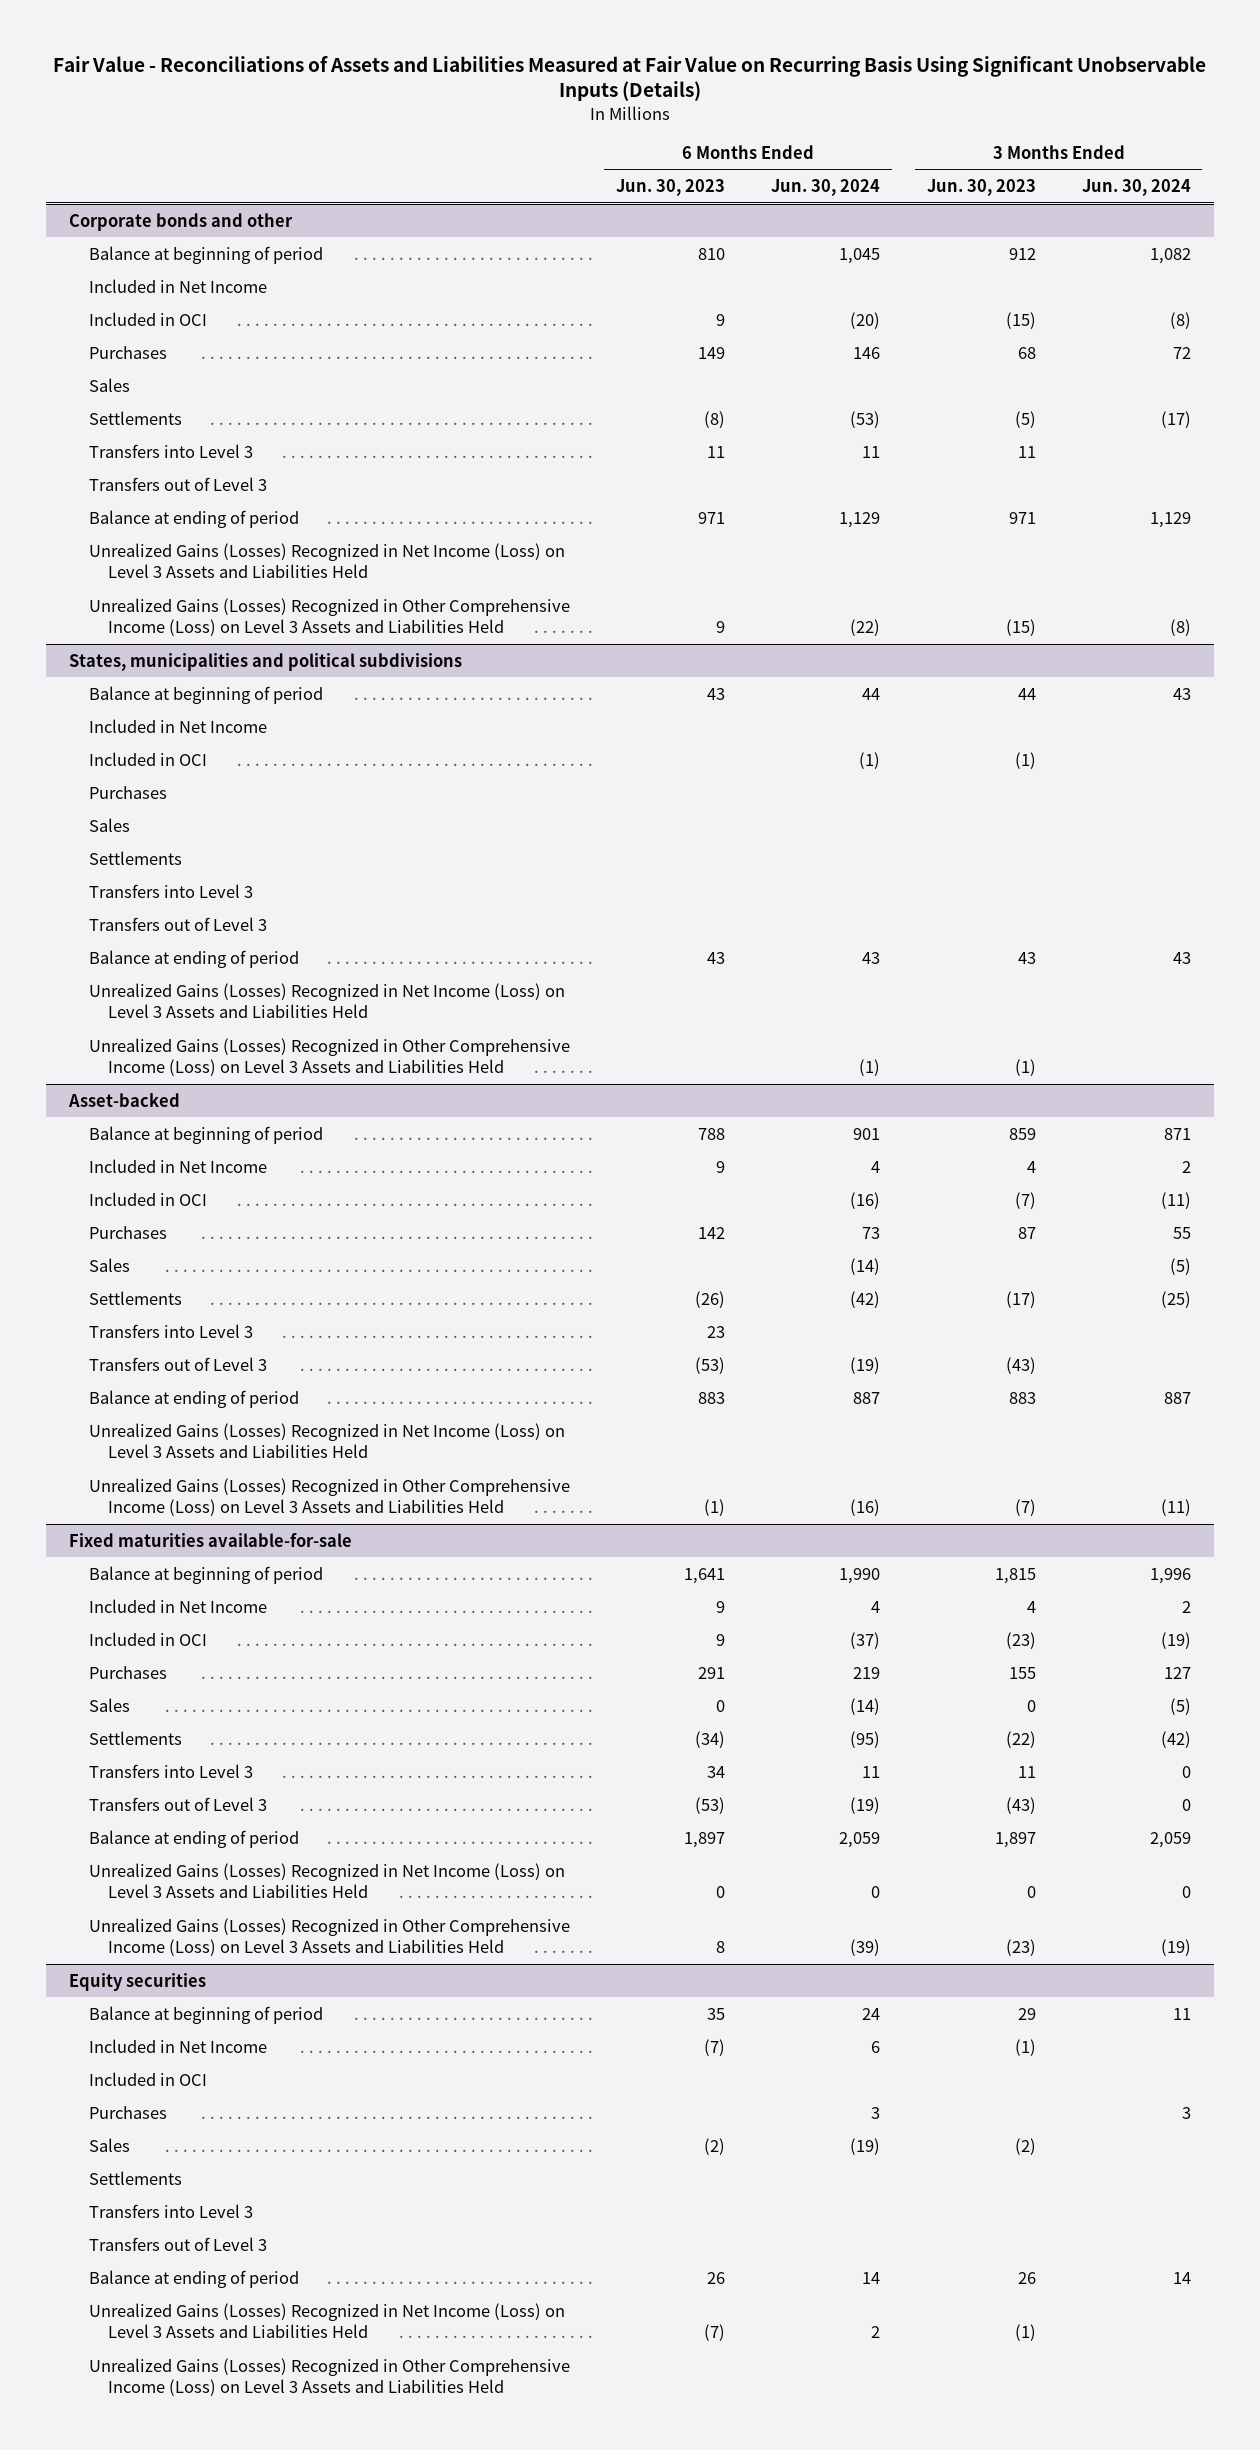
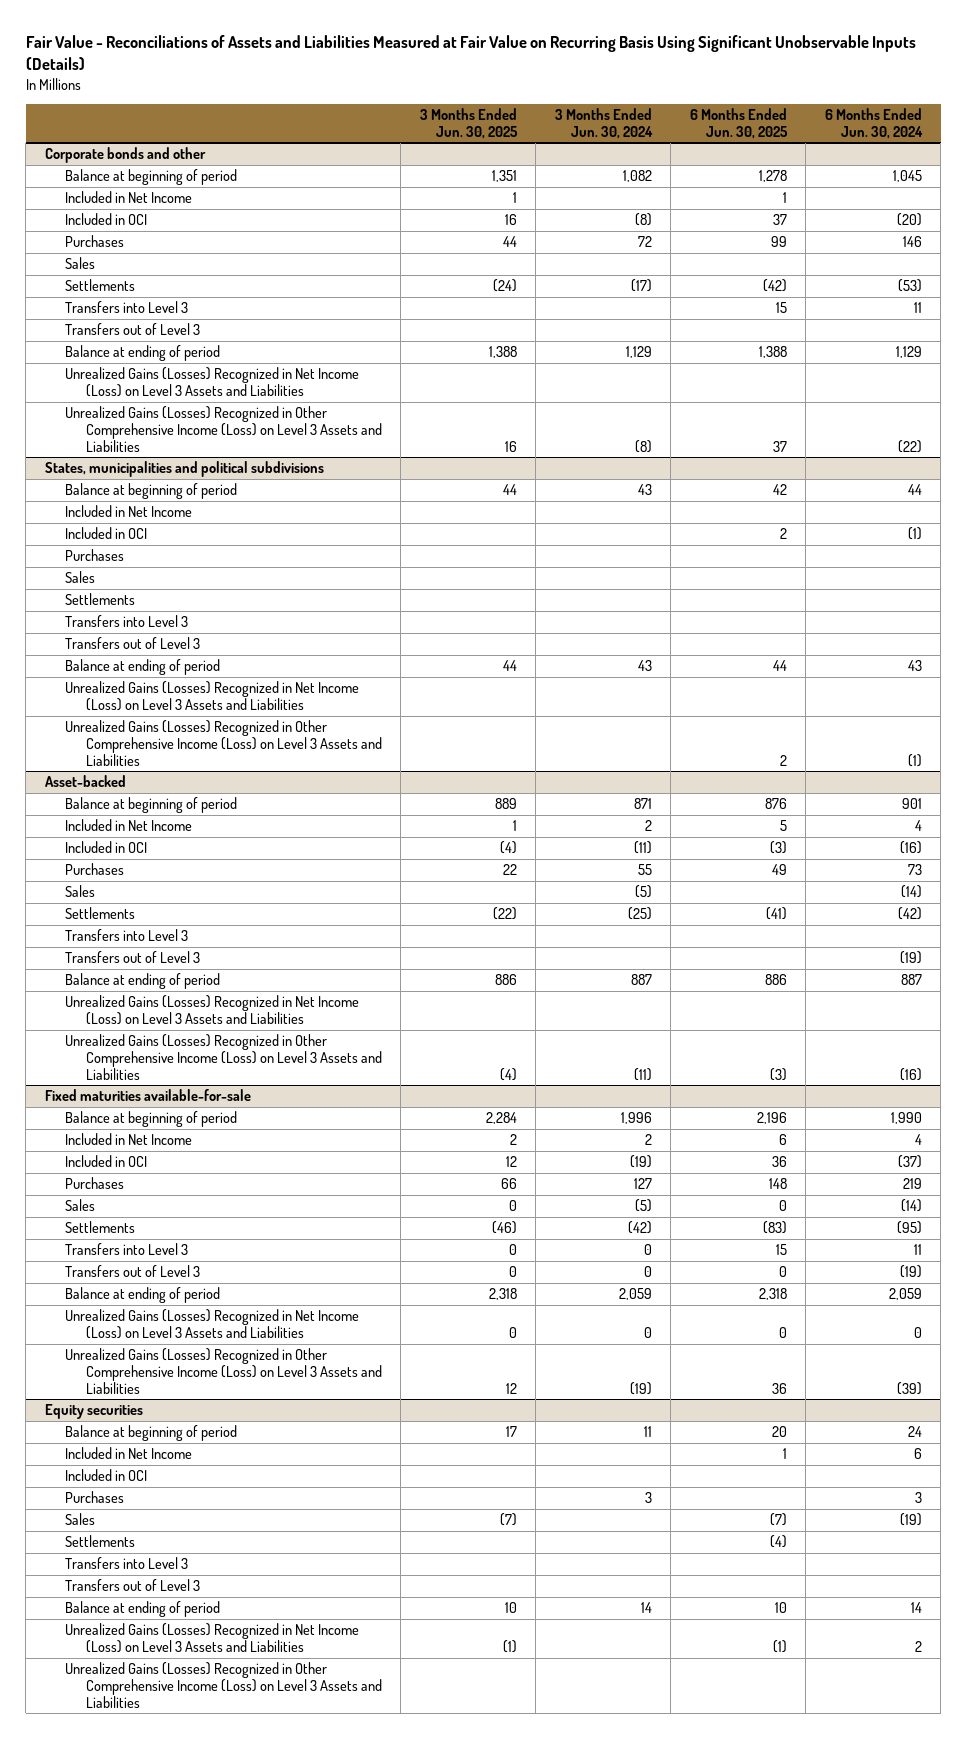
- | 6 Months Ended Jun. 30, 2023 | 6 Months Ended Jun. 30, 2024 | 3 Months Ended Jun. 30, 2023 | 3 Months Ended Jun. 30, 2024
+ | 3 Months Ended Jun. 30, 2025 | 3 Months Ended Jun. 30, 2024 | 6 Months Ended Jun. 30, 2025 | 6 Months Ended Jun. 30, 2024
@ Corporate bonds and other
- Unrealized Gains (Losses) Recognized in Net Income (Loss) on Level 3 Assets and Liabilities Held
- Unrealized Gains (Losses) Recognized in Other Comprehensive Income (Loss) on Level 3 Assets and Liabilities Held | 9 | (22) | (15) | (8)
+ Unrealized Gains (Losses) Recognized in Net Income (Loss) on Level 3 Assets and Liabilities
+ Unrealized Gains (Losses) Recognized in Other Comprehensive Income (Loss) on Level 3 Assets and Liabilities | 16 | (8) | 37 | (22)
@ States, municipalities and political subdivisions
- Unrealized Gains (Losses) Recognized in Net Income (Loss) on Level 3 Assets and Liabilities Held
- Unrealized Gains (Losses) Recognized in Other Comprehensive Income (Loss) on Level 3 Assets and Liabilities Held | | (1) | (1) |
+ Unrealized Gains (Losses) Recognized in Net Income (Loss) on Level 3 Assets and Liabilities
+ Unrealized Gains (Losses) Recognized in Other Comprehensive Income (Loss) on Level 3 Assets and Liabilities | | | 2 | (1)
@ Asset-backed
- Unrealized Gains (Losses) Recognized in Net Income (Loss) on Level 3 Assets and Liabilities Held
- Unrealized Gains (Losses) Recognized in Other Comprehensive Income (Loss) on Level 3 Assets and Liabilities Held | (1) | (16) | (7) | (11)
+ Unrealized Gains (Losses) Recognized in Net Income (Loss) on Level 3 Assets and Liabilities
+ Unrealized Gains (Losses) Recognized in Other Comprehensive Income (Loss) on Level 3 Assets and Liabilities | (4) | (11) | (3) | (16)
@ Fixed maturities available-for-sale
- Unrealized Gains (Losses) Recognized in Net Income (Loss) on Level 3 Assets and Liabilities Held | 0 | 0 | 0 | 0
- Unrealized Gains (Losses) Recognized in Other Comprehensive Income (Loss) on Level 3 Assets and Liabilities Held | 8 | (39) | (23) | (19)
+ Unrealized Gains (Losses) Recognized in Net Income (Loss) on Level 3 Assets and Liabilities | 0 | 0 | 0 | 0
+ Unrealized Gains (Losses) Recognized in Other Comprehensive Income (Loss) on Level 3 Assets and Liabilities | 12 | (19) | 36 | (39)
@ Equity securities
- Unrealized Gains (Losses) Recognized in Net Income (Loss) on Level 3 Assets and Liabilities Held | (7) | 2 | (1) |
- Unrealized Gains (Losses) Recognized in Other Comprehensive Income (Loss) on Level 3 Assets and Liabilities Held
+ Unrealized Gains (Losses) Recognized in Net Income (Loss) on Level 3 Assets and Liabilities | (1) | | (1) | 2
+ Unrealized Gains (Losses) Recognized in Other Comprehensive Income (Loss) on Level 3 Assets and Liabilities

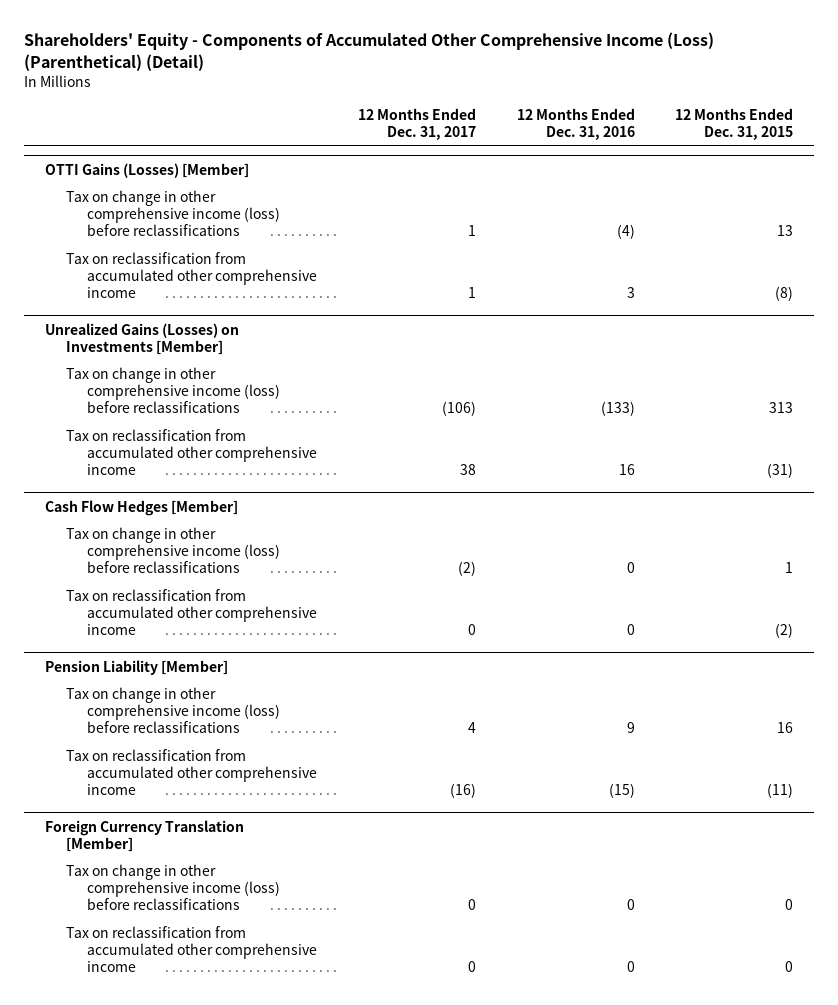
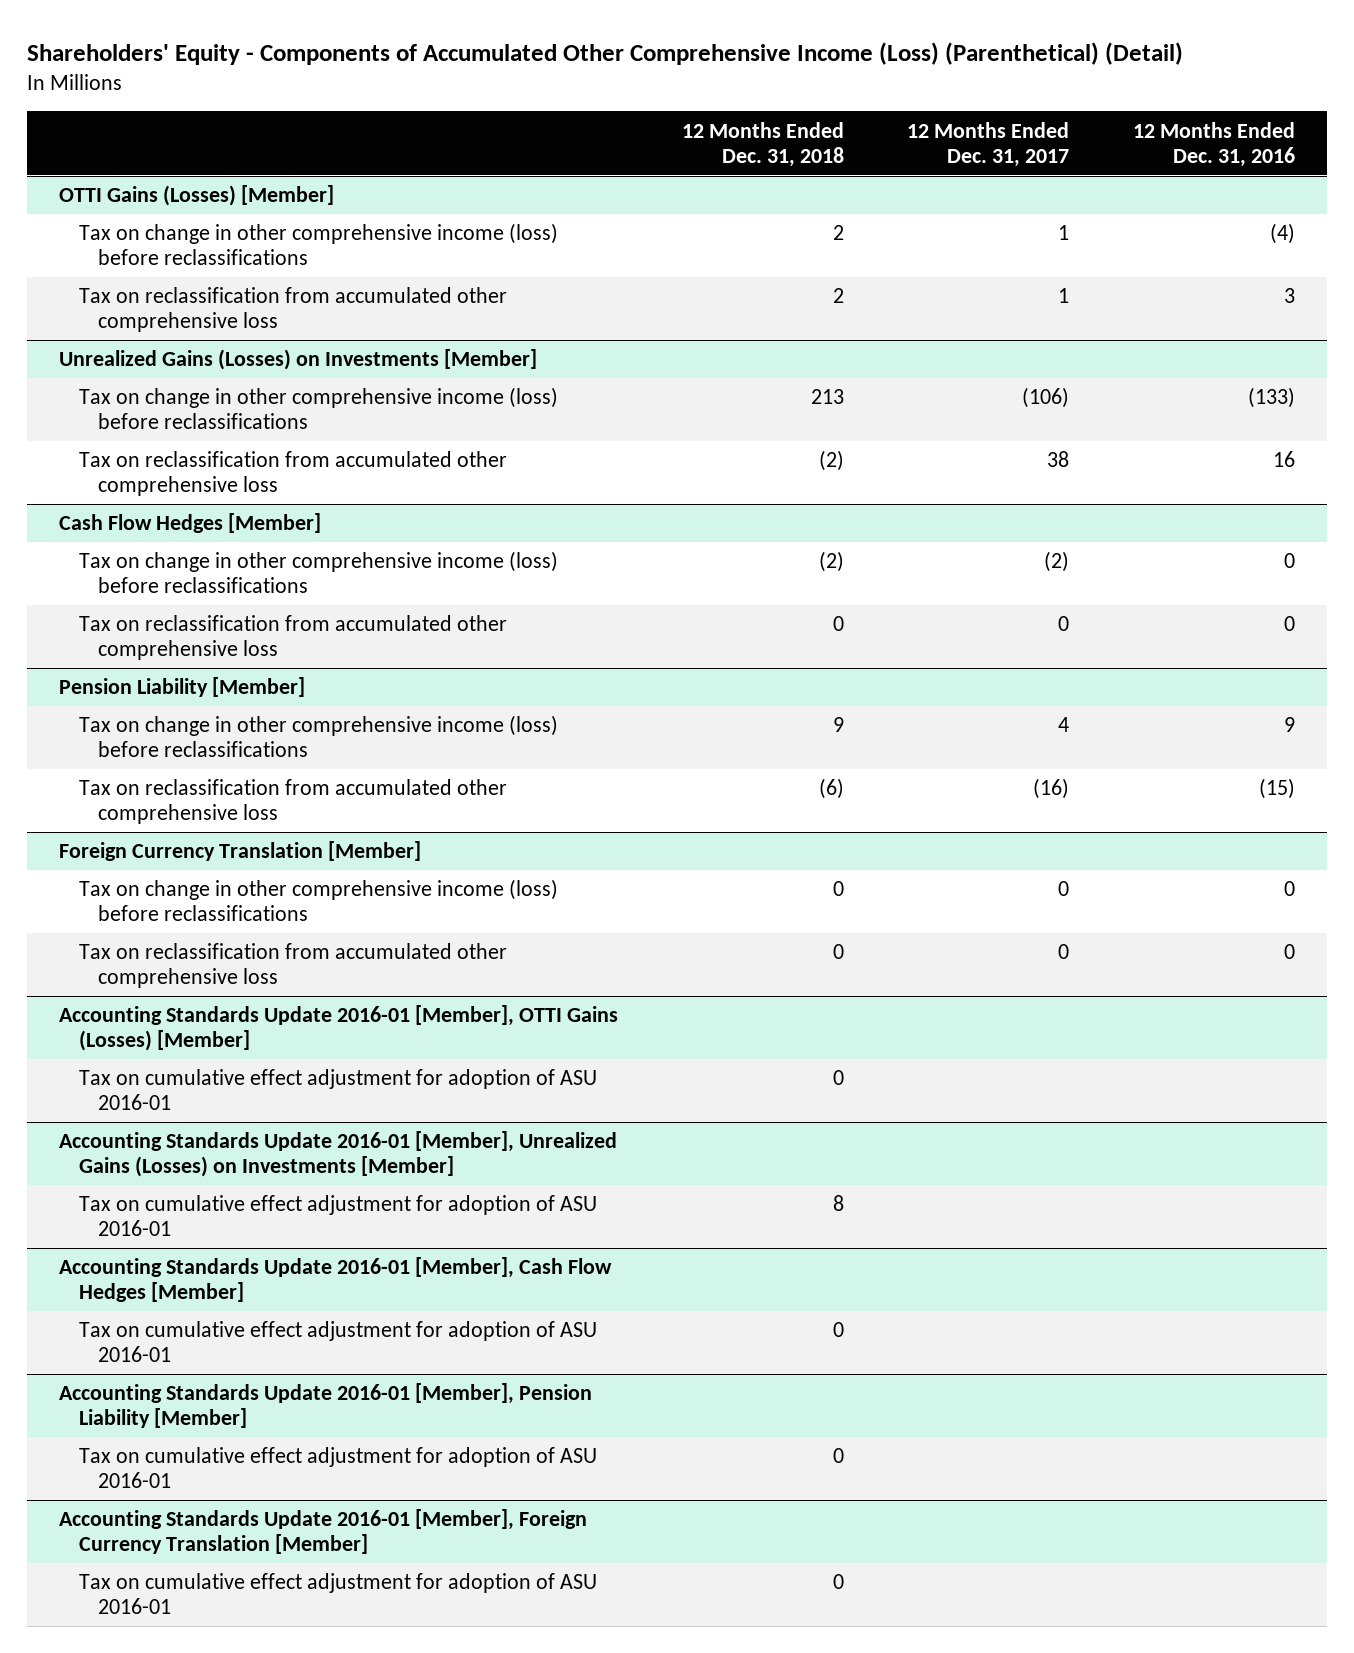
- | 12 Months Ended Dec. 31, 2017 | 12 Months Ended Dec. 31, 2016 | 12 Months Ended Dec. 31, 2015
+ | 12 Months Ended Dec. 31, 2018 | 12 Months Ended Dec. 31, 2017 | 12 Months Ended Dec. 31, 2016
@ OTTI Gains (Losses) [Member]
- Tax on reclassification from accumulated other comprehensive income | 1 | 3 | (8)
+ Tax on reclassification from accumulated other comprehensive loss | 2 | 1 | 3
@ Unrealized Gains (Losses) on Investments [Member]
- Tax on reclassification from accumulated other comprehensive income | 38 | 16 | (31)
+ Tax on reclassification from accumulated other comprehensive loss | (2) | 38 | 16
@ Cash Flow Hedges [Member]
- Tax on reclassification from accumulated other comprehensive income | 0 | 0 | (2)
+ Tax on reclassification from accumulated other comprehensive loss | 0 | 0 | 0
@ Pension Liability [Member]
- Tax on reclassification from accumulated other comprehensive income | (16) | (15) | (11)
+ Tax on reclassification from accumulated other comprehensive loss | (6) | (16) | (15)
@ Foreign Currency Translation [Member]
- Tax on reclassification from accumulated other comprehensive income | 0 | 0 | 0
+ Tax on reclassification from accumulated other comprehensive loss | 0 | 0 | 0
+ Accounting Standards Update 2016-01 [Member], OTTI Gains (Losses) [Member]
+ Tax on cumulative effect adjustment for adoption of ASU 2016-01 | 0 | |
+ Accounting Standards Update 2016-01 [Member], Unrealized Gains (Losses) on Investments [Member]
+ Tax on cumulative effect adjustment for adoption of ASU 2016-01 | 8 | |
+ Accounting Standards Update 2016-01 [Member], Cash Flow Hedges [Member]
+ Tax on cumulative effect adjustment for adoption of ASU 2016-01 | 0 | |
+ Accounting Standards Update 2016-01 [Member], Pension Liability [Member]
+ Tax on cumulative effect adjustment for adoption of ASU 2016-01 | 0 | |
+ Accounting Standards Update 2016-01 [Member], Foreign Currency Translation [Member]
+ Tax on cumulative effect adjustment for adoption of ASU 2016-01 | 0 | |

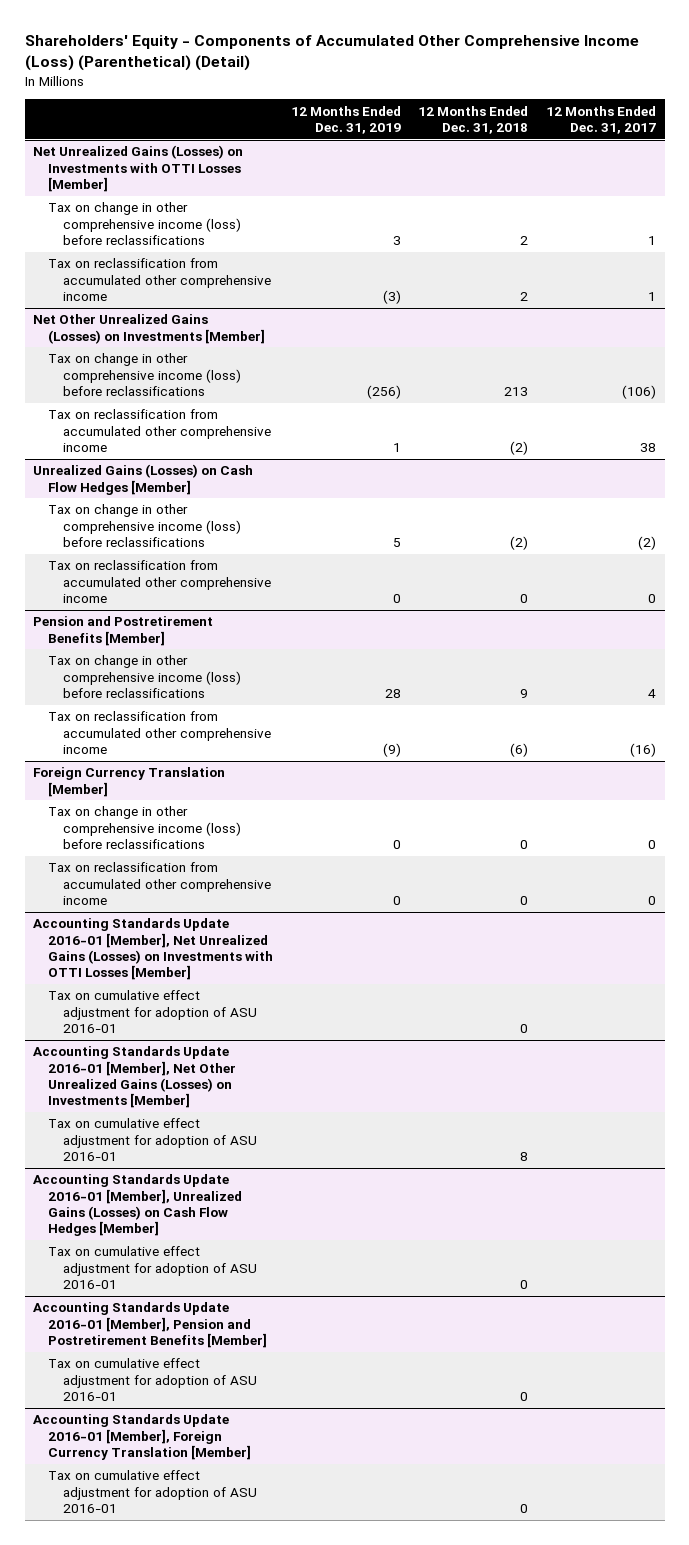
- | 12 Months Ended Dec. 31, 2018 | 12 Months Ended Dec. 31, 2017 | 12 Months Ended Dec. 31, 2016
+ | 12 Months Ended Dec. 31, 2019 | 12 Months Ended Dec. 31, 2018 | 12 Months Ended Dec. 31, 2017
- OTTI Gains (Losses) [Member]
+ Net Unrealized Gains (Losses) on Investments with OTTI Losses [Member]
- Tax on reclassification from accumulated other comprehensive loss | 2 | 1 | 3
- Unrealized Gains (Losses) on Investments [Member]
+ Tax on reclassification from accumulated other comprehensive income | (3) | 2 | 1
+ Net Other Unrealized Gains (Losses) on Investments [Member]
- Tax on reclassification from accumulated other comprehensive loss | (2) | 38 | 16
- Cash Flow Hedges [Member]
+ Tax on reclassification from accumulated other comprehensive income | 1 | (2) | 38
+ Unrealized Gains (Losses) on Cash Flow Hedges [Member]
- Tax on reclassification from accumulated other comprehensive loss | 0 | 0 | 0
- Pension Liability [Member]
+ Tax on reclassification from accumulated other comprehensive income | 0 | 0 | 0
+ Pension and Postretirement Benefits [Member]
- Tax on reclassification from accumulated other comprehensive loss | (6) | (16) | (15)
+ Tax on reclassification from accumulated other comprehensive income | (9) | (6) | (16)
@ Foreign Currency Translation [Member]
- Tax on reclassification from accumulated other comprehensive loss | 0 | 0 | 0
- Accounting Standards Update 2016-01 [Member], OTTI Gains (Losses) [Member]
@ Foreign Currency Translation [Member]
+ Tax on reclassification from accumulated other comprehensive income | 0 | 0 | 0
+ Accounting Standards Update 2016-01 [Member], Net Unrealized Gains (Losses) on Investments with OTTI Losses [Member]
- Accounting Standards Update 2016-01 [Member], Unrealized Gains (Losses) on Investments [Member]
+ Accounting Standards Update 2016-01 [Member], Net Other Unrealized Gains (Losses) on Investments [Member]
- Accounting Standards Update 2016-01 [Member], Cash Flow Hedges [Member]
+ Accounting Standards Update 2016-01 [Member], Unrealized Gains (Losses) on Cash Flow Hedges [Member]
- Accounting Standards Update 2016-01 [Member], Pension Liability [Member]
+ Accounting Standards Update 2016-01 [Member], Pension and Postretirement Benefits [Member]

